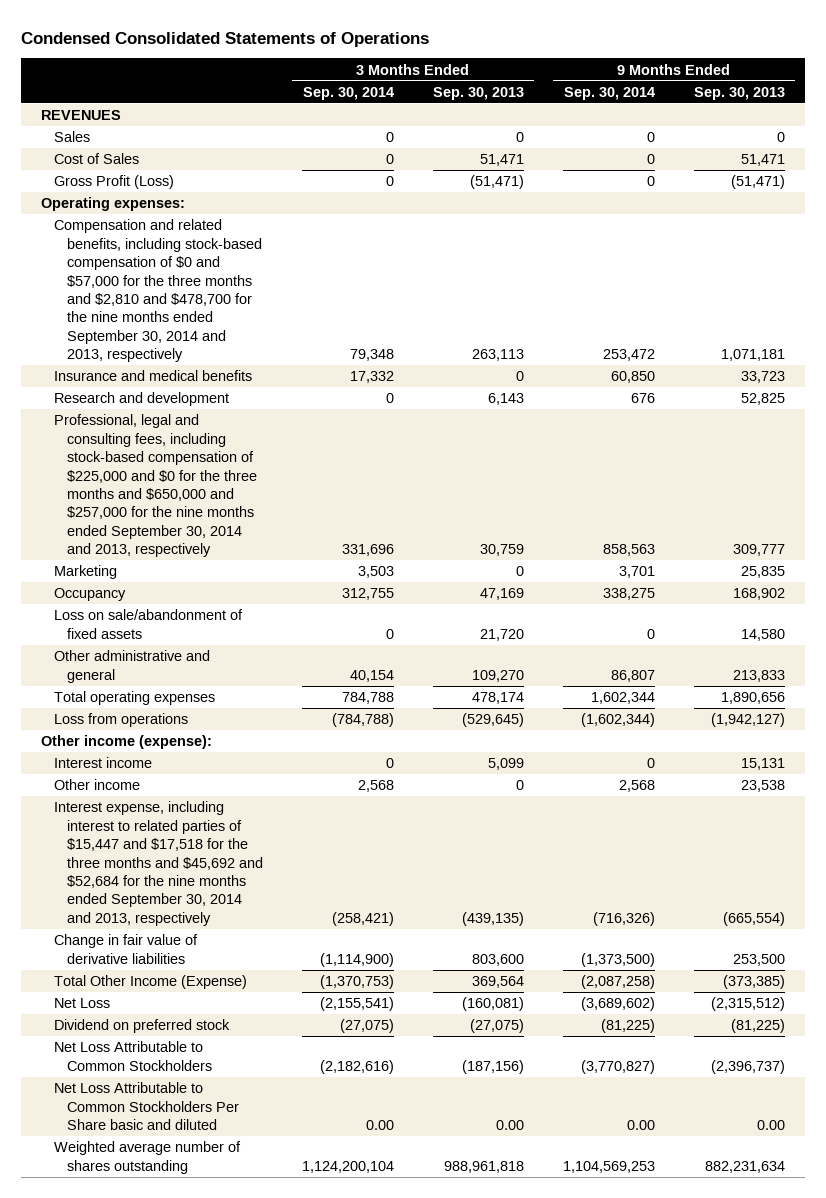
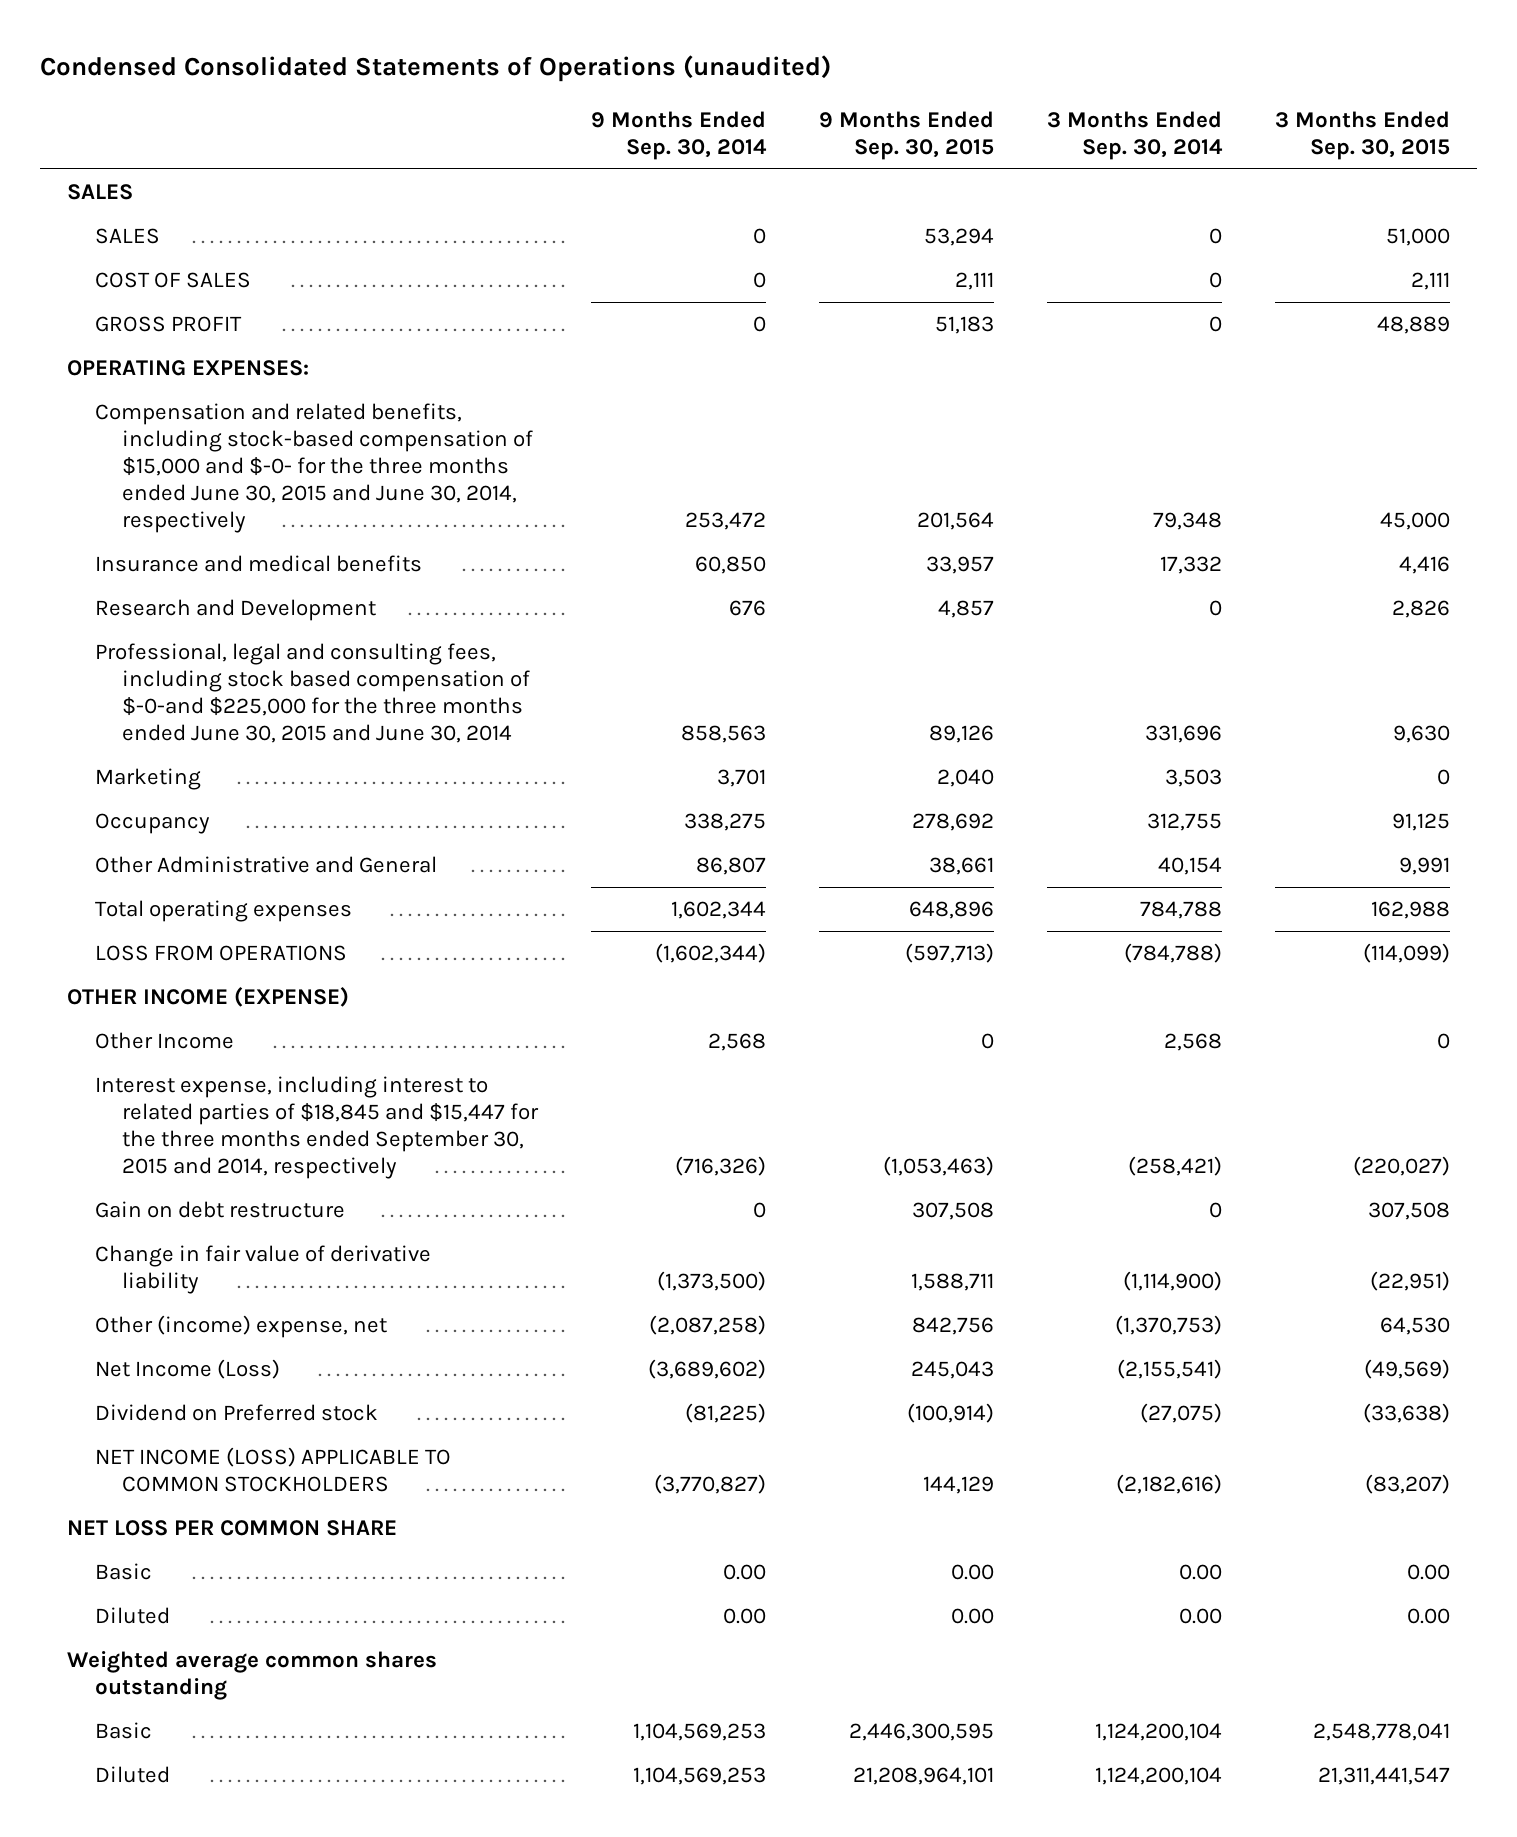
- Condensed Consolidated Statements of Operations
+ Condensed Consolidated Statements of Operations (unaudited)
- | 3 Months Ended Sep. 30, 2014 | 3 Months Ended Sep. 30, 2013 | 9 Months Ended Sep. 30, 2014 | 9 Months Ended Sep. 30, 2013
+ | 9 Months Ended Sep. 30, 2014 | 9 Months Ended Sep. 30, 2015 | 3 Months Ended Sep. 30, 2014 | 3 Months Ended Sep. 30, 2015
- REVENUES
- Sales | 0 | 0 | 0 | 0
- Cost of Sales | 0 | 51,471 | 0 | 51,471
- Gross Profit (Loss) | 0 | (51,471) | 0 | (51,471)
- Operating expenses:
- Compensation and related benefits, including stock-based compensation of $0 and $57,000 for the three months and $2,810 and $478,700 for the nine months ended September 30, 2014 and 2013, respectively | 79,348 | 263,113 | 253,472 | 1,071,181
+ SALES
+ SALES | 0 | 53,294 | 0 | 51,000
+ COST OF SALES | 0 | 2,111 | 0 | 2,111
+ GROSS PROFIT | 0 | 51,183 | 0 | 48,889
+ OPERATING EXPENSES:
+ Compensation and related benefits, including stock-based compensation of $15,000 and $-0- for the three months ended June 30, 2015 and June 30, 2014, respectively | 253,472 | 201,564 | 79,348 | 45,000
- Research and development | 0 | 6,143 | 676 | 52,825
- Professional, legal and consulting fees, including stock-based compensation of $225,000 and $0 for the three months and $650,000 and $257,000 for the nine months ended September 30, 2014 and 2013, respectively | 331,696 | 30,759 | 858,563 | 309,777
+ Research and Development | 676 | 4,857 | 0 | 2,826
+ Professional, legal and consulting fees, including stock based compensation of $-0-and $225,000 for the three months ended June 30, 2015 and June 30, 2014 | 858,563 | 89,126 | 331,696 | 9,630
- Loss on sale/abandonment of fixed assets | 0 | 21,720 | 0 | 14,580
- Other administrative and general | 40,154 | 109,270 | 86,807 | 213,833
+ Other Administrative and General | 86,807 | 38,661 | 40,154 | 9,991
- Loss from operations | (784,788) | (529,645) | (1,602,344) | (1,942,127)
- Other income (expense):
- Interest income | 0 | 5,099 | 0 | 15,131
- Other income | 2,568 | 0 | 2,568 | 23,538
- Interest expense, including interest to related parties of $15,447 and $17,518 for the three months and $45,692 and $52,684 for the nine months ended September 30, 2014 and 2013, respectively | (258,421) | (439,135) | (716,326) | (665,554)
- Change in fair value of derivative liabilities | (1,114,900) | 803,600 | (1,373,500) | 253,500
- Total Other Income (Expense) | (1,370,753) | 369,564 | (2,087,258) | (373,385)
- Net Loss | (2,155,541) | (160,081) | (3,689,602) | (2,315,512)
- Dividend on preferred stock | (27,075) | (27,075) | (81,225) | (81,225)
- Net Loss Attributable to Common Stockholders | (2,182,616) | (187,156) | (3,770,827) | (2,396,737)
- Net Loss Attributable to Common Stockholders Per Share basic and diluted | 0.00 | 0.00 | 0.00 | 0.00
- Weighted average number of shares outstanding | 1,124,200,104 | 988,961,818 | 1,104,569,253 | 882,231,634
+ LOSS FROM OPERATIONS | (1,602,344) | (597,713) | (784,788) | (114,099)
+ OTHER INCOME (EXPENSE)
+ Other Income | 2,568 | 0 | 2,568 | 0
+ Interest expense, including interest to related parties of $18,845 and $15,447 for the three months ended September 30, 2015 and 2014, respectively | (716,326) | (1,053,463) | (258,421) | (220,027)
+ Gain on debt restructure | 0 | 307,508 | 0 | 307,508
+ Change in fair value of derivative liability | (1,373,500) | 1,588,711 | (1,114,900) | (22,951)
+ Other (income) expense, net | (2,087,258) | 842,756 | (1,370,753) | 64,530
+ Net Income (Loss) | (3,689,602) | 245,043 | (2,155,541) | (49,569)
+ Dividend on Preferred stock | (81,225) | (100,914) | (27,075) | (33,638)
+ NET INCOME (LOSS) APPLICABLE TO COMMON STOCKHOLDERS | (3,770,827) | 144,129 | (2,182,616) | (83,207)
+ NET LOSS PER COMMON SHARE
+ Basic | 0.00 | 0.00 | 0.00 | 0.00
+ Diluted | 0.00 | 0.00 | 0.00 | 0.00
+ Weighted average common shares outstanding
+ Basic | 1,104,569,253 | 2,446,300,595 | 1,124,200,104 | 2,548,778,041
+ Diluted | 1,104,569,253 | 21,208,964,101 | 1,124,200,104 | 21,311,441,547

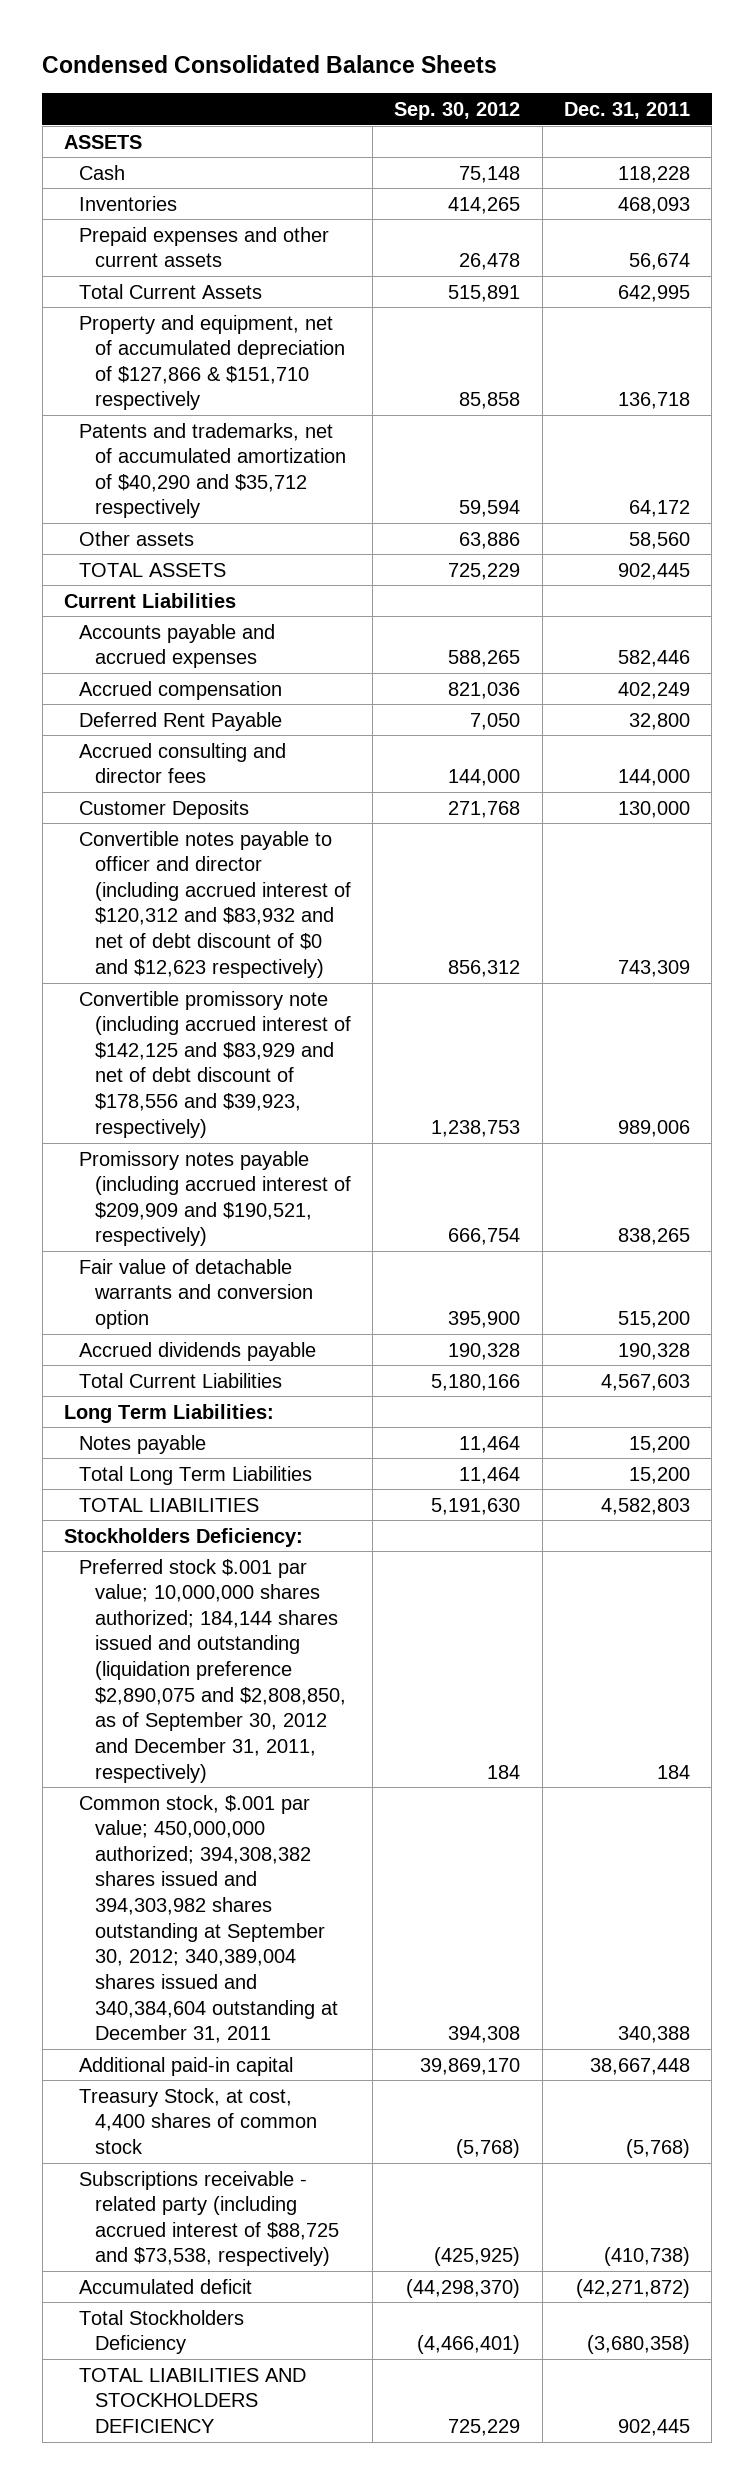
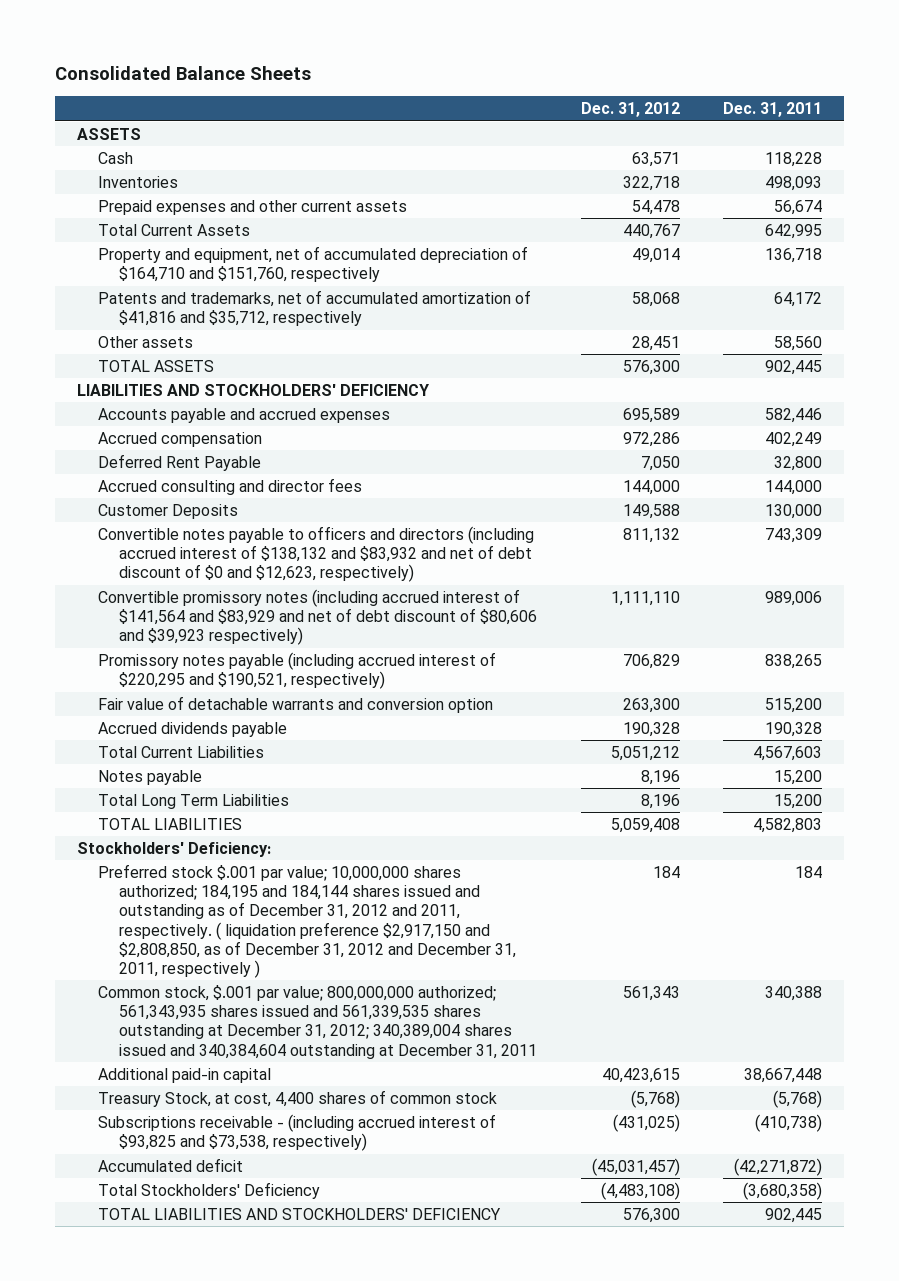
- Condensed Consolidated Balance Sheets
+ Consolidated Balance Sheets
- | Sep. 30, 2012 | Dec. 31, 2011
+ | Dec. 31, 2012 | Dec. 31, 2011
- Inventories | 414,265 | 468,093
+ Inventories | 322,718 | 498,093
- Property and equipment, net of accumulated depreciation of $127,866 & $151,710 respectively | 85,858 | 136,718
- Patents and trademarks, net of accumulated amortization of $40,290 and $35,712 respectively | 59,594 | 64,172
+ Property and equipment, net of accumulated depreciation of $164,710 and $151,760, respectively | 49,014 | 136,718
+ Patents and trademarks, net of accumulated amortization of $41,816 and $35,712, respectively | 58,068 | 64,172
- Current Liabilities
+ LIABILITIES AND STOCKHOLDERS' DEFICIENCY
- Convertible notes payable to officer and director (including accrued interest of $120,312 and $83,932 and net of debt discount of $0 and $12,623 respectively) | 856,312 | 743,309
- Convertible promissory note (including accrued interest of $142,125 and $83,929 and net of debt discount of $178,556 and $39,923, respectively) | 1,238,753 | 989,006
- Promissory notes payable (including accrued interest of $209,909 and $190,521, respectively) | 666,754 | 838,265
+ Convertible notes payable to officers and directors (including accrued interest of $138,132 and $83,932 and net of debt discount of $0 and $12,623, respectively) | 811,132 | 743,309
+ Convertible promissory notes (including accrued interest of $141,564 and $83,929 and net of debt discount of $80,606 and $39,923 respectively) | 1,111,110 | 989,006
+ Promissory notes payable (including accrued interest of $220,295 and $190,521, respectively) | 706,829 | 838,265
- Long Term Liabilities:
- Stockholders Deficiency:
- Preferred stock $.001 par value; 10,000,000 shares authorized; 184,144 shares issued and outstanding (liquidation preference $2,890,075 and $2,808,850, as of September 30, 2012 and December 31, 2011, respectively) | 184 | 184
- Common stock, $.001 par value; 450,000,000 authorized; 394,308,382 shares issued and 394,303,982 shares outstanding at September 30, 2012; 340,389,004 shares issued and 340,384,604 outstanding at December 31, 2011 | 394,308 | 340,388
+ Stockholders' Deficiency:
+ Preferred stock $.001 par value; 10,000,000 shares authorized; 184,195 and 184,144 shares issued and outstanding as of December 31, 2012 and 2011, respectively. ( liquidation preference $2,917,150 and $2,808,850, as of December 31, 2012 and December 31, 2011, respectively ) | 184 | 184
+ Common stock, $.001 par value; 800,000,000 authorized; 561,343,935 shares issued and 561,339,535 shares outstanding at December 31, 2012; 340,389,004 shares issued and 340,384,604 outstanding at December 31, 2011 | 561,343 | 340,388
- Subscriptions receivable - related party (including accrued interest of $88,725 and $73,538, respectively) | (425,925) | (410,738)
+ Subscriptions receivable - (including accrued interest of $93,825 and $73,538, respectively) | (431,025) | (410,738)
- Total Stockholders Deficiency | (4,466,401) | (3,680,358)
- TOTAL LIABILITIES AND STOCKHOLDERS DEFICIENCY | 725,229 | 902,445
+ Total Stockholders' Deficiency | (4,483,108) | (3,680,358)
+ TOTAL LIABILITIES AND STOCKHOLDERS' DEFICIENCY | 576,300 | 902,445

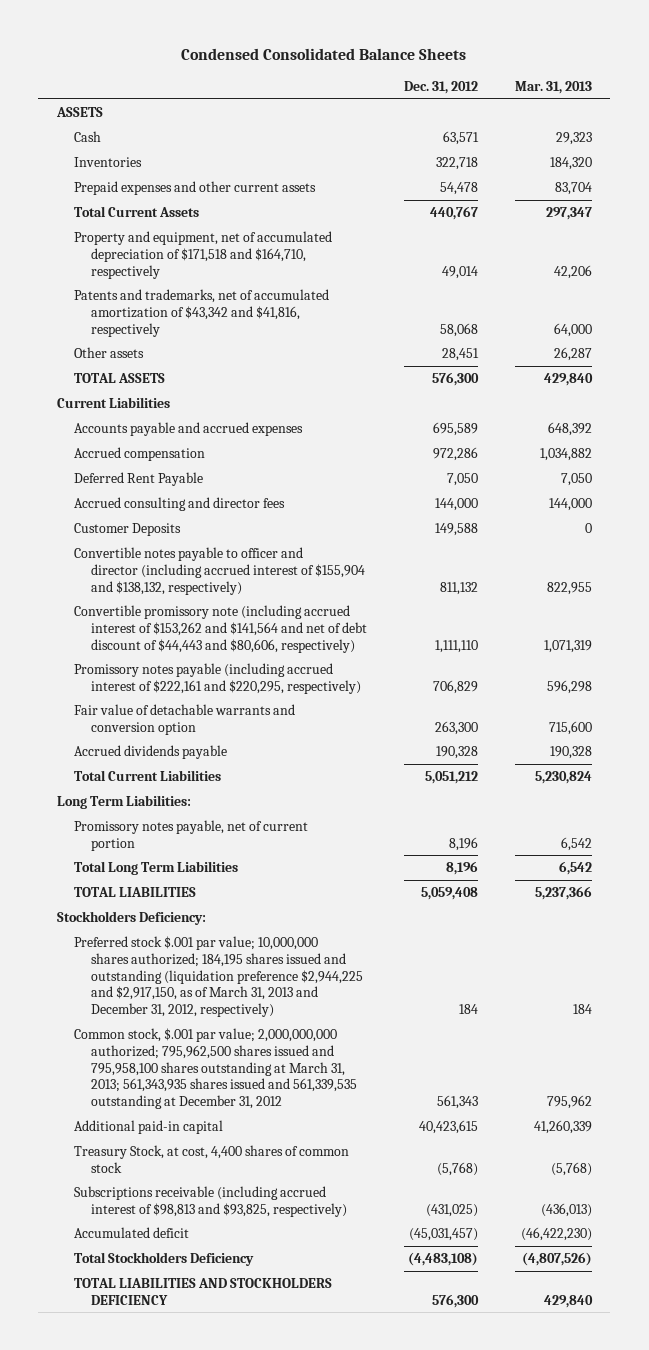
- Consolidated Balance Sheets
+ Condensed Consolidated Balance Sheets
- | Dec. 31, 2012 | Dec. 31, 2011
+ | Dec. 31, 2012 | Mar. 31, 2013
- Property and equipment, net of accumulated depreciation of $164,710 and $151,760, respectively | 49,014 | 136,718
- Patents and trademarks, net of accumulated amortization of $41,816 and $35,712, respectively | 58,068 | 64,172
+ Property and equipment, net of accumulated depreciation of $171,518 and $164,710, respectively | 49,014 | 42,206
+ Patents and trademarks, net of accumulated amortization of $43,342 and $41,816, respectively | 58,068 | 64,000
- LIABILITIES AND STOCKHOLDERS' DEFICIENCY
+ Current Liabilities
- Convertible notes payable to officers and directors (including accrued interest of $138,132 and $83,932 and net of debt discount of $0 and $12,623, respectively) | 811,132 | 743,309
- Convertible promissory notes (including accrued interest of $141,564 and $83,929 and net of debt discount of $80,606 and $39,923 respectively) | 1,111,110 | 989,006
- Promissory notes payable (including accrued interest of $220,295 and $190,521, respectively) | 706,829 | 838,265
+ Convertible notes payable to officer and director (including accrued interest of $155,904 and $138,132, respectively) | 811,132 | 822,955
+ Convertible promissory note (including accrued interest of $153,262 and $141,564 and net of debt discount of $44,443 and $80,606, respectively) | 1,111,110 | 1,071,319
+ Promissory notes payable (including accrued interest of $222,161 and $220,295, respectively) | 706,829 | 596,298
- Notes payable | 8,196 | 15,200
+ Long Term Liabilities:
+ Promissory notes payable, net of current portion | 8,196 | 6,542
- Stockholders' Deficiency:
- Preferred stock $.001 par value; 10,000,000 shares authorized; 184,195 and 184,144 shares issued and outstanding as of December 31, 2012 and 2011, respectively. ( liquidation preference $2,917,150 and $2,808,850, as of December 31, 2012 and December 31, 2011, respectively ) | 184 | 184
- Common stock, $.001 par value; 800,000,000 authorized; 561,343,935 shares issued and 561,339,535 shares outstanding at December 31, 2012; 340,389,004 shares issued and 340,384,604 outstanding at December 31, 2011 | 561,343 | 340,388
+ Stockholders Deficiency:
+ Preferred stock $.001 par value; 10,000,000 shares authorized; 184,195 shares issued and outstanding (liquidation preference $2,944,225 and $2,917,150, as of March 31, 2013 and December 31, 2012, respectively) | 184 | 184
+ Common stock, $.001 par value; 2,000,000,000 authorized; 795,962,500 shares issued and 795,958,100 shares outstanding at March 31, 2013; 561,343,935 shares issued and 561,339,535 outstanding at December 31, 2012 | 561,343 | 795,962
- Subscriptions receivable - (including accrued interest of $93,825 and $73,538, respectively) | (431,025) | (410,738)
+ Subscriptions receivable (including accrued interest of $98,813 and $93,825, respectively) | (431,025) | (436,013)
- Total Stockholders' Deficiency | (4,483,108) | (3,680,358)
- TOTAL LIABILITIES AND STOCKHOLDERS' DEFICIENCY | 576,300 | 902,445
+ Total Stockholders Deficiency | (4,483,108) | (4,807,526)
+ TOTAL LIABILITIES AND STOCKHOLDERS DEFICIENCY | 576,300 | 429,840

